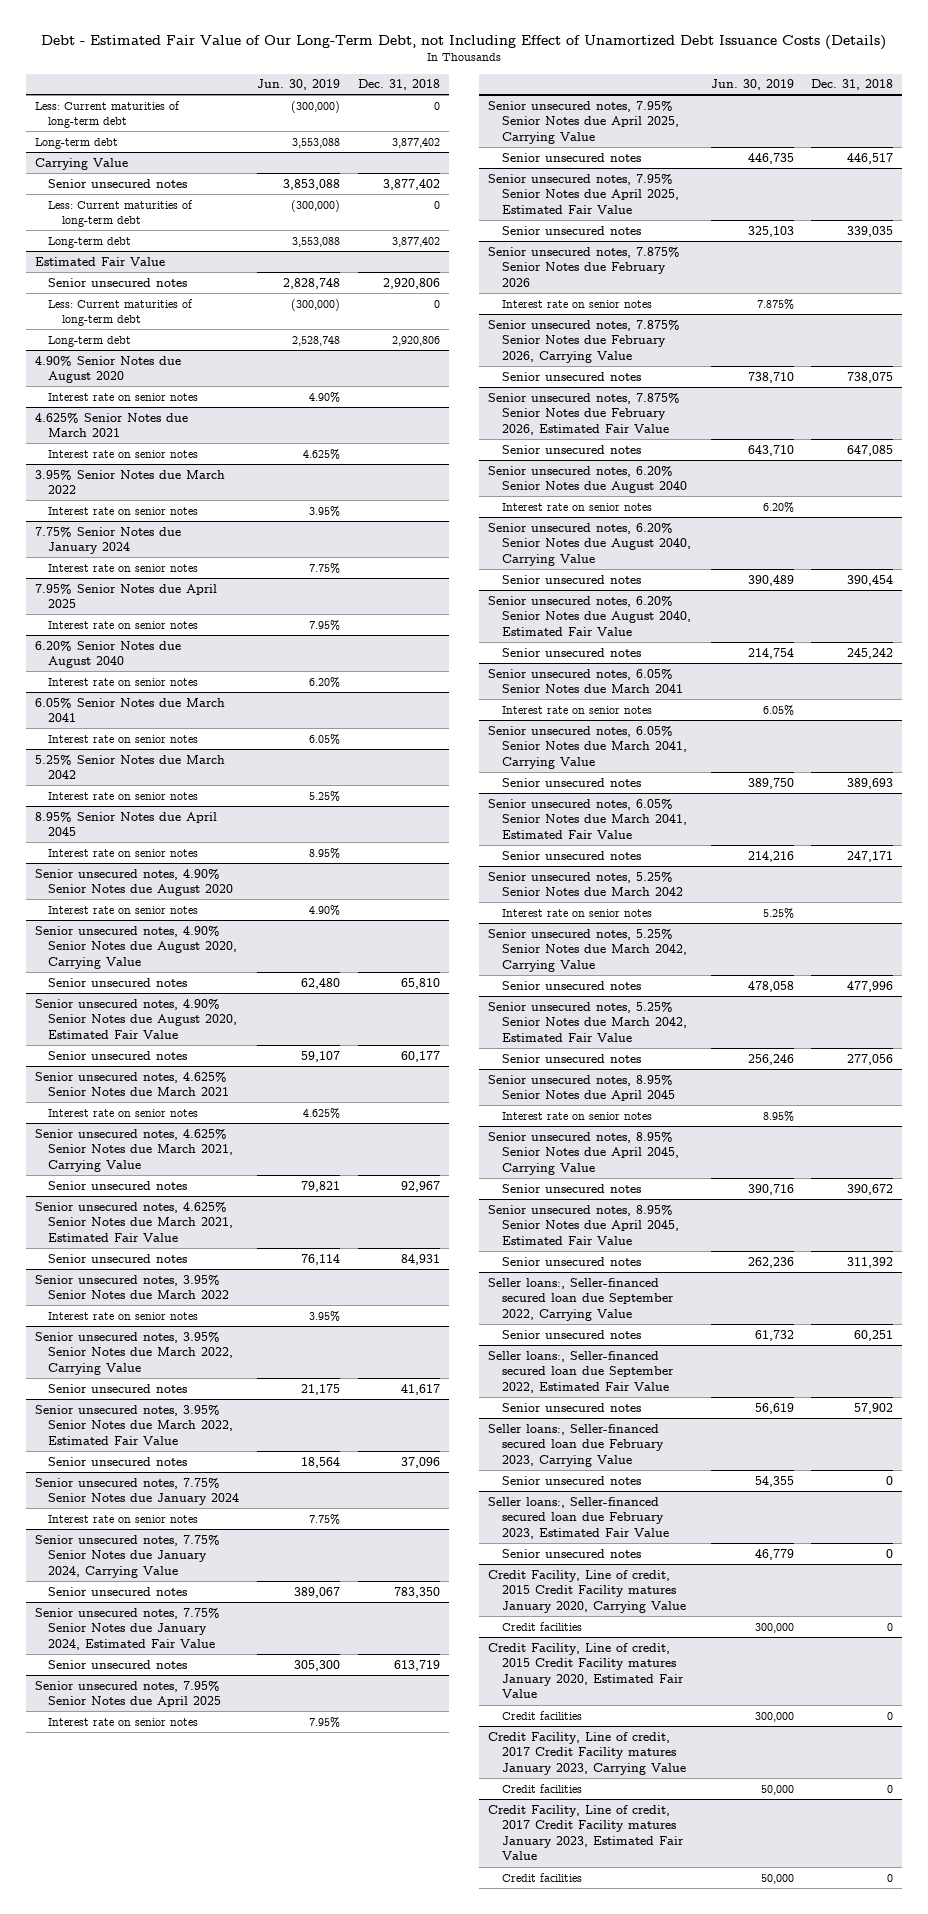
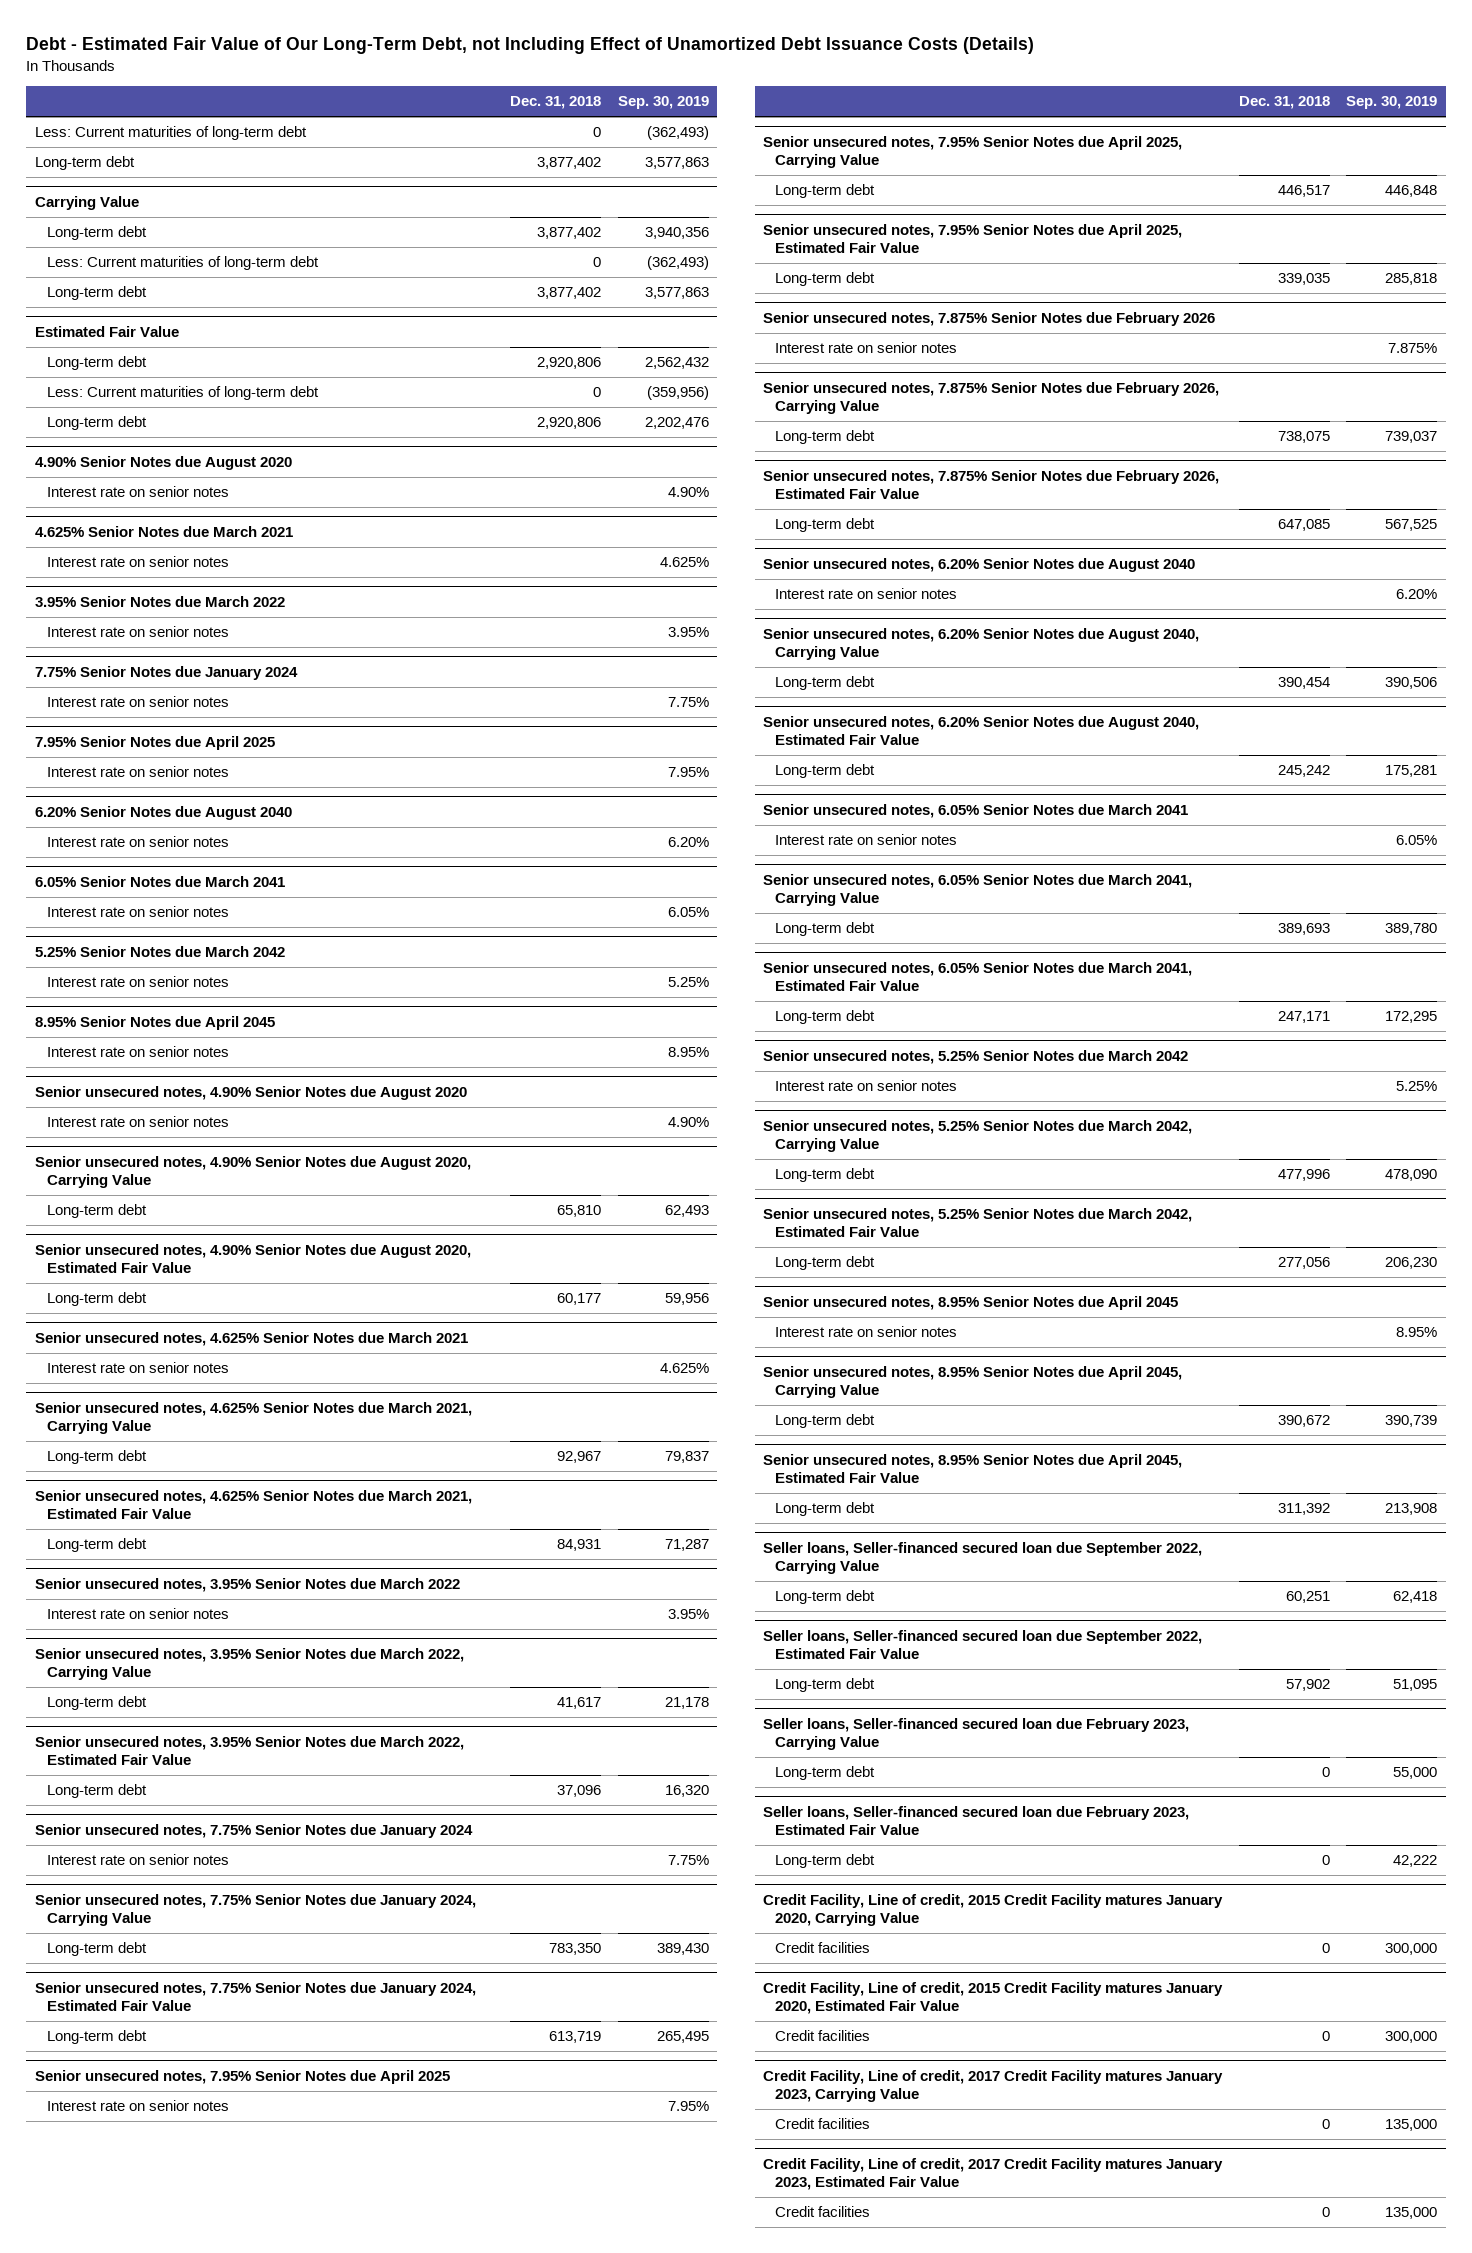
- | Jun. 30, 2019 | Dec. 31, 2018
+ | Dec. 31, 2018 | Sep. 30, 2019
@ Carrying Value
- Senior unsecured notes | 3,853,088 | 3,877,402
+ Long-term debt | 3,877,402 | 3,940,356
@ Estimated Fair Value
- Senior unsecured notes | 2,828,748 | 2,920,806
+ Long-term debt | 2,920,806 | 2,562,432
@ Senior unsecured notes, 4.90% Senior Notes due August 2020, Carrying Value
- Senior unsecured notes | 62,480 | 65,810
+ Long-term debt | 65,810 | 62,493
@ Senior unsecured notes, 4.90% Senior Notes due August 2020, Estimated Fair Value
- Senior unsecured notes | 59,107 | 60,177
+ Long-term debt | 60,177 | 59,956
@ Senior unsecured notes, 4.625% Senior Notes due March 2021, Carrying Value
- Senior unsecured notes | 79,821 | 92,967
+ Long-term debt | 92,967 | 79,837
@ Senior unsecured notes, 4.625% Senior Notes due March 2021, Estimated Fair Value
- Senior unsecured notes | 76,114 | 84,931
+ Long-term debt | 84,931 | 71,287
@ Senior unsecured notes, 3.95% Senior Notes due March 2022, Carrying Value
- Senior unsecured notes | 21,175 | 41,617
+ Long-term debt | 41,617 | 21,178
@ Senior unsecured notes, 3.95% Senior Notes due March 2022, Estimated Fair Value
- Senior unsecured notes | 18,564 | 37,096
+ Long-term debt | 37,096 | 16,320
@ Senior unsecured notes, 7.75% Senior Notes due January 2024, Carrying Value
- Senior unsecured notes | 389,067 | 783,350
+ Long-term debt | 783,350 | 389,430
@ Senior unsecured notes, 7.75% Senior Notes due January 2024, Estimated Fair Value
- Senior unsecured notes | 305,300 | 613,719
+ Long-term debt | 613,719 | 265,495
@ Senior unsecured notes, 7.95% Senior Notes due April 2025, Carrying Value
- Senior unsecured notes | 446,735 | 446,517
+ Long-term debt | 446,517 | 446,848
@ Senior unsecured notes, 7.95% Senior Notes due April 2025, Estimated Fair Value
- Senior unsecured notes | 325,103 | 339,035
+ Long-term debt | 339,035 | 285,818
@ Senior unsecured notes, 7.875% Senior Notes due February 2026, Carrying Value
- Senior unsecured notes | 738,710 | 738,075
+ Long-term debt | 738,075 | 739,037
@ Senior unsecured notes, 7.875% Senior Notes due February 2026, Estimated Fair Value
- Senior unsecured notes | 643,710 | 647,085
+ Long-term debt | 647,085 | 567,525
@ Senior unsecured notes, 6.20% Senior Notes due August 2040, Carrying Value
- Senior unsecured notes | 390,489 | 390,454
+ Long-term debt | 390,454 | 390,506
@ Senior unsecured notes, 6.20% Senior Notes due August 2040, Estimated Fair Value
- Senior unsecured notes | 214,754 | 245,242
+ Long-term debt | 245,242 | 175,281
@ Senior unsecured notes, 6.05% Senior Notes due March 2041, Carrying Value
- Senior unsecured notes | 389,750 | 389,693
+ Long-term debt | 389,693 | 389,780
@ Senior unsecured notes, 6.05% Senior Notes due March 2041, Estimated Fair Value
- Senior unsecured notes | 214,216 | 247,171
+ Long-term debt | 247,171 | 172,295
@ Senior unsecured notes, 5.25% Senior Notes due March 2042, Carrying Value
- Senior unsecured notes | 478,058 | 477,996
+ Long-term debt | 477,996 | 478,090
@ Senior unsecured notes, 5.25% Senior Notes due March 2042, Estimated Fair Value
- Senior unsecured notes | 256,246 | 277,056
+ Long-term debt | 277,056 | 206,230
@ Senior unsecured notes, 8.95% Senior Notes due April 2045, Carrying Value
- Senior unsecured notes | 390,716 | 390,672
+ Long-term debt | 390,672 | 390,739
@ Senior unsecured notes, 8.95% Senior Notes due April 2045, Estimated Fair Value
- Senior unsecured notes | 262,236 | 311,392
- Seller loans:, Seller-financed secured loan due September 2022, Carrying Value
- Senior unsecured notes | 61,732 | 60,251
- Seller loans:, Seller-financed secured loan due September 2022, Estimated Fair Value
- Senior unsecured notes | 56,619 | 57,902
- Seller loans:, Seller-financed secured loan due February 2023, Carrying Value
- Senior unsecured notes | 54,355 | 0
- Seller loans:, Seller-financed secured loan due February 2023, Estimated Fair Value
- Senior unsecured notes | 46,779 | 0
@ Senior unsecured notes, 8.95% Senior Notes due April 2045, Estimated Fair Value
+ Long-term debt | 311,392 | 213,908
+ Seller loans, Seller-financed secured loan due September 2022, Carrying Value
+ Long-term debt | 60,251 | 62,418
+ Seller loans, Seller-financed secured loan due September 2022, Estimated Fair Value
+ Long-term debt | 57,902 | 51,095
+ Seller loans, Seller-financed secured loan due February 2023, Carrying Value
+ Long-term debt | 0 | 55,000
+ Seller loans, Seller-financed secured loan due February 2023, Estimated Fair Value
+ Long-term debt | 0 | 42,222

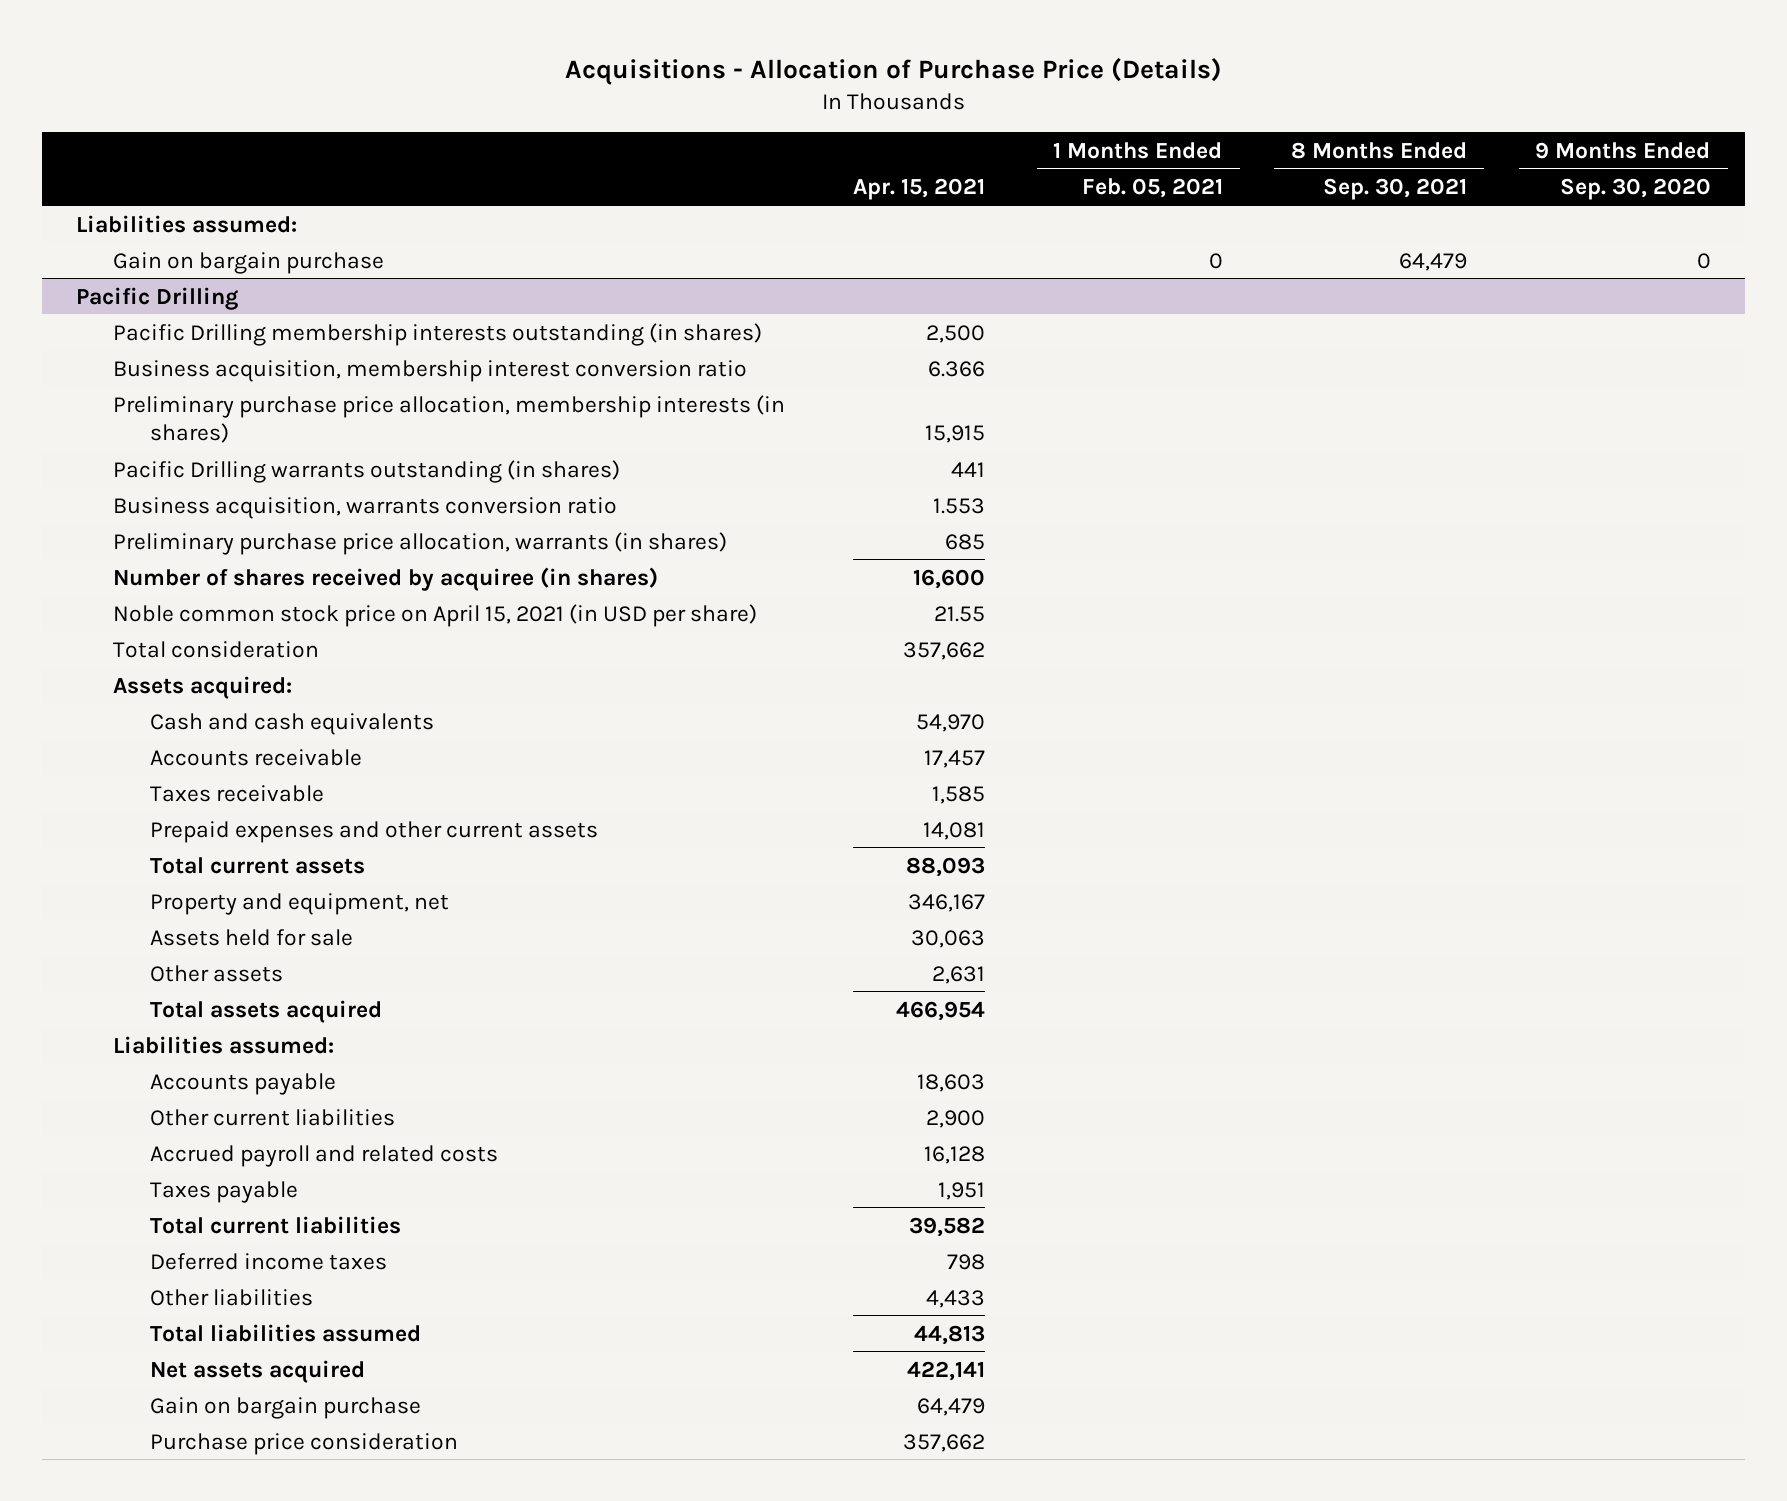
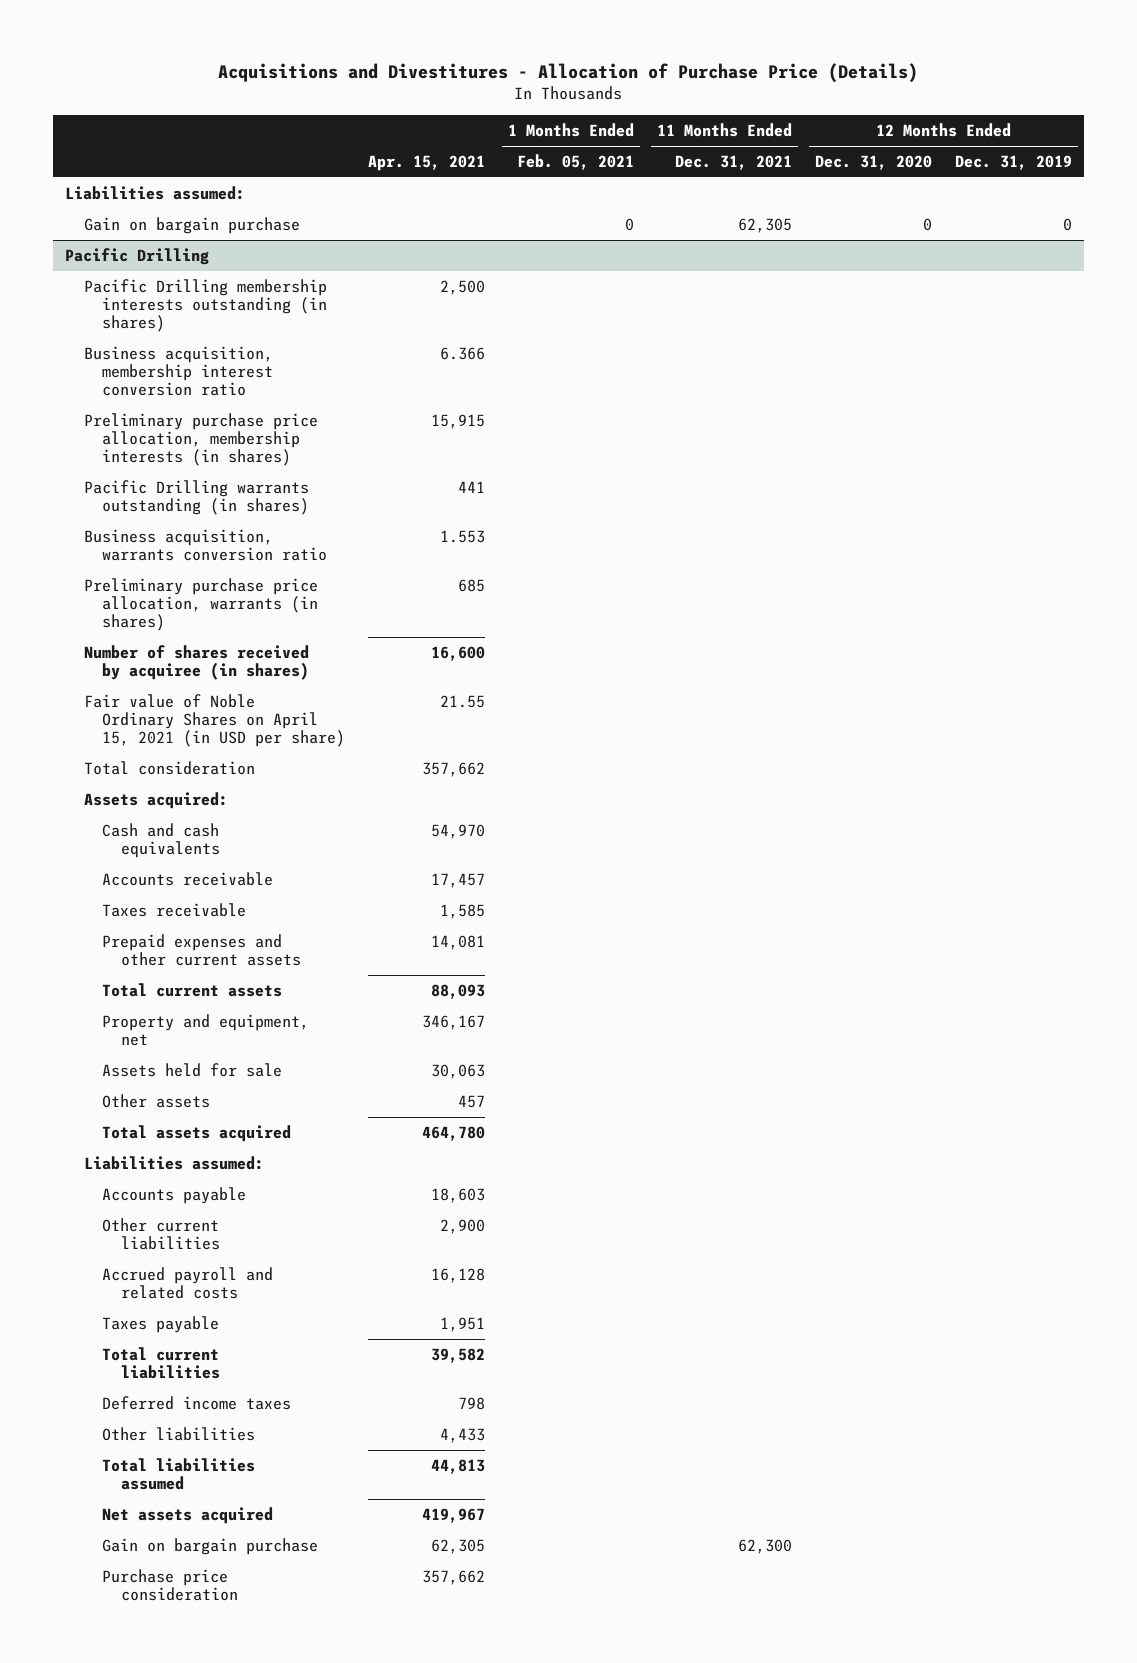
- Acquisitions - Allocation of Purchase Price (Details)
+ Acquisitions and Divestitures - Allocation of Purchase Price (Details)
- | Apr. 15, 2021 | 1 Months Ended Feb. 05, 2021 | 8 Months Ended Sep. 30, 2021 | 9 Months Ended Sep. 30, 2020
+ | Apr. 15, 2021 | 1 Months Ended Feb. 05, 2021 | 11 Months Ended Dec. 31, 2021 | 12 Months Ended Dec. 31, 2020 | 12 Months Ended Dec. 31, 2019
@ Pacific Drilling
- Noble common stock price on April 15, 2021 (in USD per share) | 21.55 | | |
+ Fair value of Noble Ordinary Shares on April 15, 2021 (in USD per share) | 21.55 | | | |
- Other assets | 2,631 | | |
- Total assets acquired | 466,954 | | |
+ Other assets | 457 | | | |
+ Total assets acquired | 464,780 | | | |
- Net assets acquired | 422,141 | | |
- Gain on bargain purchase | 64,479 | | |
+ Net assets acquired | 419,967 | | | |
+ Gain on bargain purchase | 62,305 | | 62,300 | |

